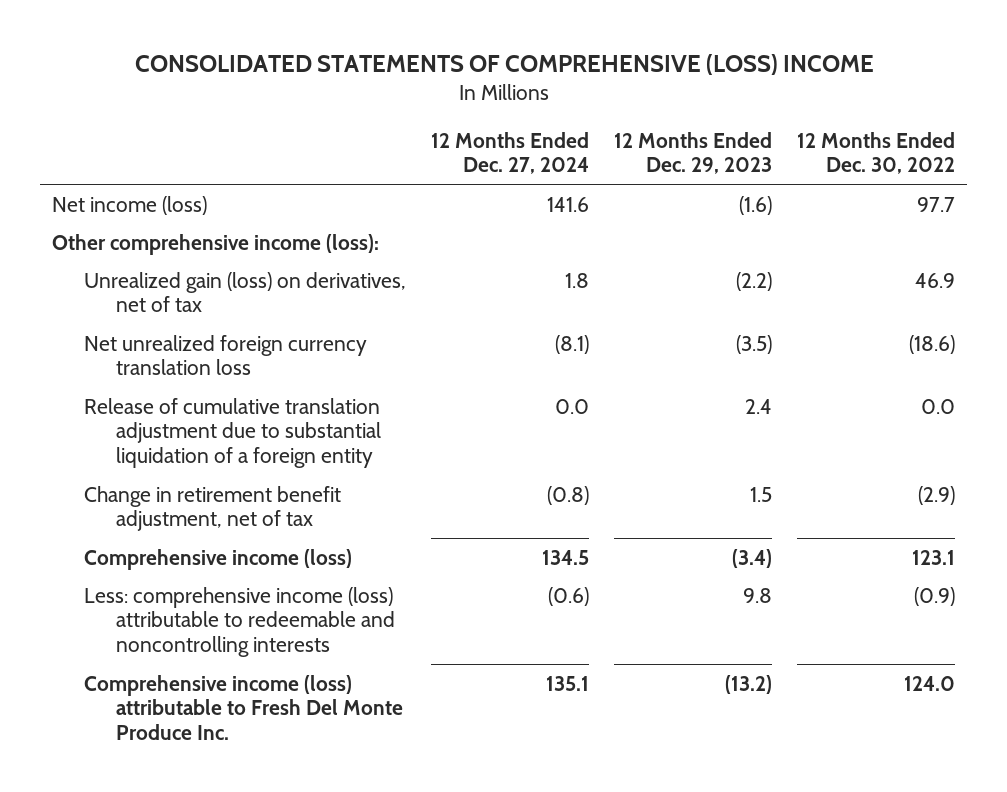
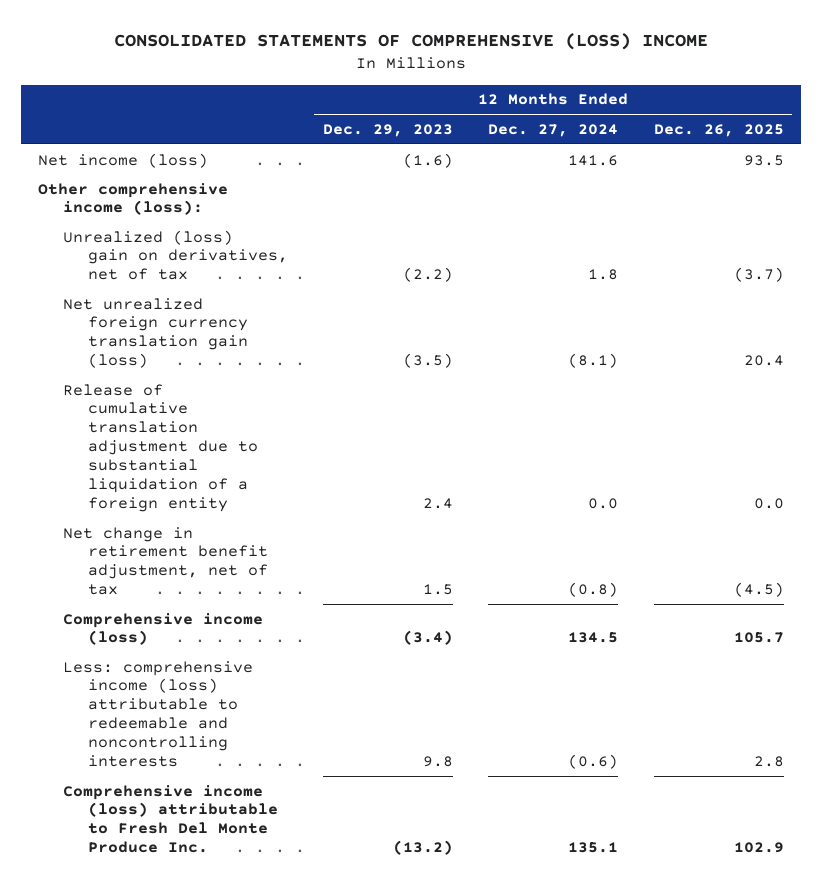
- | 12 Months Ended Dec. 27, 2024 | 12 Months Ended Dec. 29, 2023 | 12 Months Ended Dec. 30, 2022
+ | 12 Months Ended Dec. 29, 2023 | 12 Months Ended Dec. 27, 2024 | 12 Months Ended Dec. 26, 2025
- Unrealized gain (loss) on derivatives, net of tax | 1.8 | (2.2) | 46.9
- Net unrealized foreign currency translation loss | (8.1) | (3.5) | (18.6)
+ Unrealized (loss) gain on derivatives, net of tax | (2.2) | 1.8 | (3.7)
+ Net unrealized foreign currency translation gain (loss) | (3.5) | (8.1) | 20.4
- Change in retirement benefit adjustment, net of tax | (0.8) | 1.5 | (2.9)
+ Net change in retirement benefit adjustment, net of tax | 1.5 | (0.8) | (4.5)

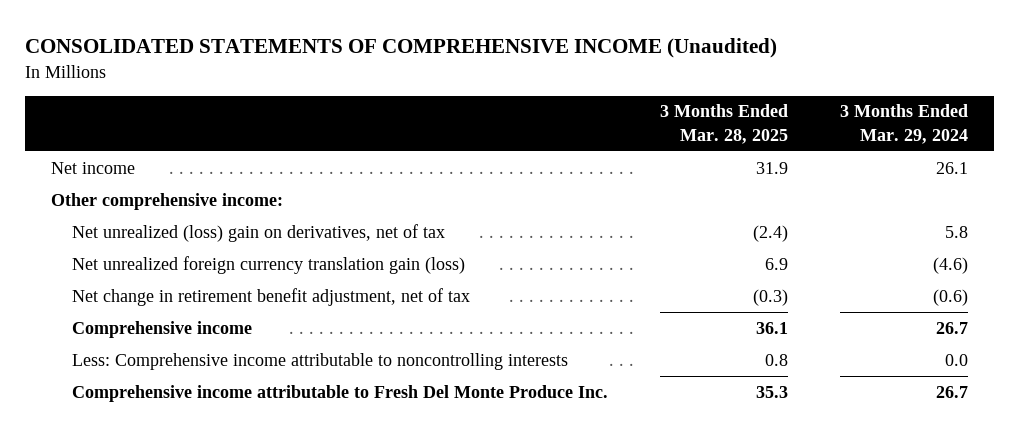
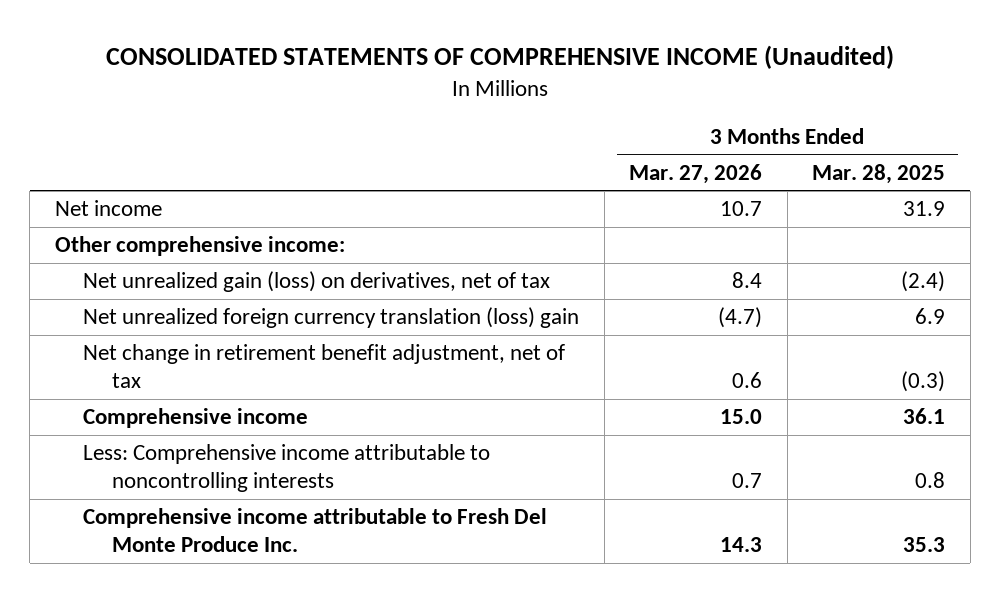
- | 3 Months Ended Mar. 28, 2025 | 3 Months Ended Mar. 29, 2024
+ | 3 Months Ended Mar. 27, 2026 | 3 Months Ended Mar. 28, 2025
- Net unrealized (loss) gain on derivatives, net of tax | (2.4) | 5.8
- Net unrealized foreign currency translation gain (loss) | 6.9 | (4.6)
+ Net unrealized gain (loss) on derivatives, net of tax | 8.4 | (2.4)
+ Net unrealized foreign currency translation (loss) gain | (4.7) | 6.9

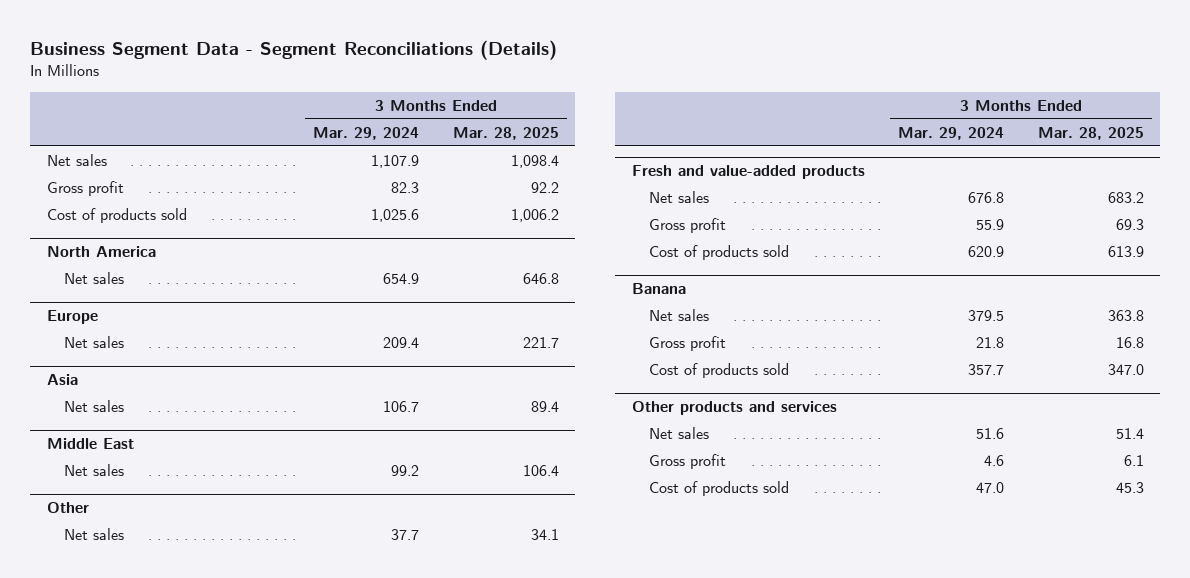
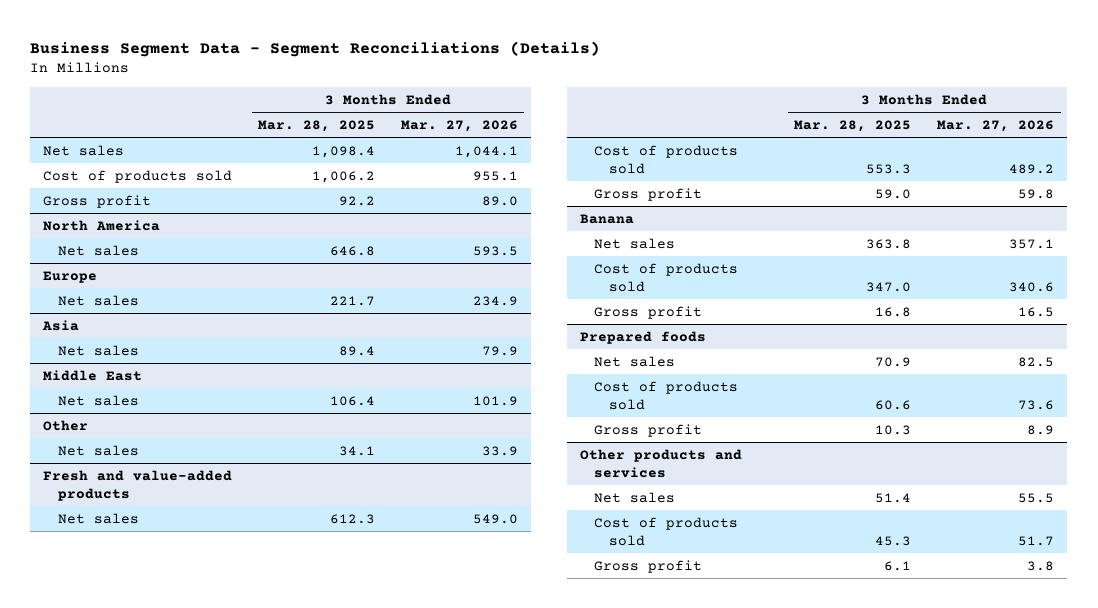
- | 3 Months Ended Mar. 29, 2024 | 3 Months Ended Mar. 28, 2025
+ | 3 Months Ended Mar. 28, 2025 | 3 Months Ended Mar. 27, 2026
moved down: Gross profit | 92.2 | 89.0
@ Fresh and value-added products
- Net sales | 676.8 | 683.2
- Gross profit | 55.9 | 69.3
- Cost of products sold | 620.9 | 613.9
+ Net sales | 612.3 | 549.0
+ Cost of products sold | 553.3 | 489.2
+ Gross profit | 59.0 | 59.8
@ Banana
moved down: Gross profit | 16.8 | 16.5
+ Prepared foods
+ Net sales | 70.9 | 82.5
+ Cost of products sold | 60.6 | 73.6
+ Gross profit | 10.3 | 8.9
@ Other products and services
moved down: Gross profit | 6.1 | 3.8

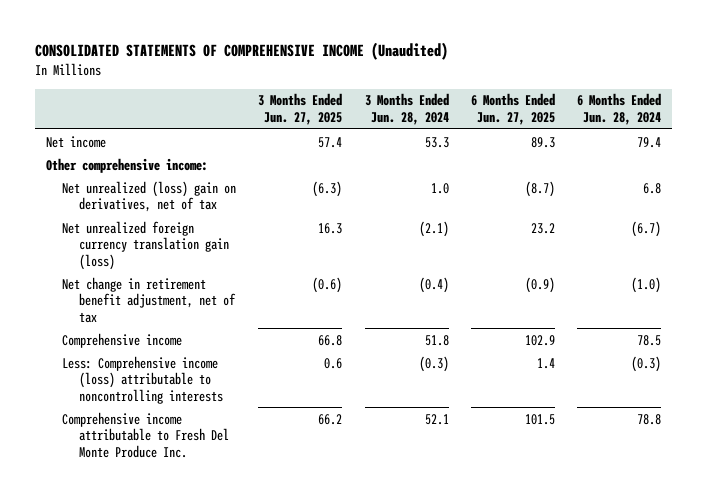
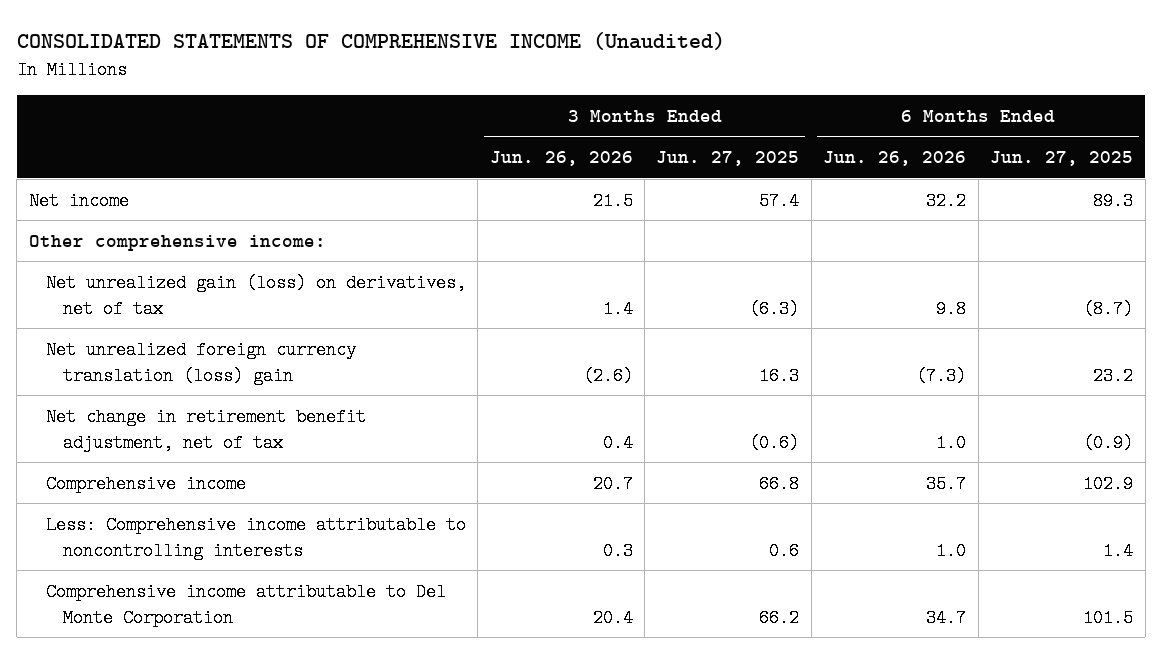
- | 3 Months Ended Jun. 27, 2025 | 3 Months Ended Jun. 28, 2024 | 6 Months Ended Jun. 27, 2025 | 6 Months Ended Jun. 28, 2024
+ | 3 Months Ended Jun. 26, 2026 | 3 Months Ended Jun. 27, 2025 | 6 Months Ended Jun. 26, 2026 | 6 Months Ended Jun. 27, 2025
- Net unrealized (loss) gain on derivatives, net of tax | (6.3) | 1.0 | (8.7) | 6.8
- Net unrealized foreign currency translation gain (loss) | 16.3 | (2.1) | 23.2 | (6.7)
+ Net unrealized gain (loss) on derivatives, net of tax | 1.4 | (6.3) | 9.8 | (8.7)
+ Net unrealized foreign currency translation (loss) gain | (2.6) | 16.3 | (7.3) | 23.2
- Less: Comprehensive income (loss) attributable to noncontrolling interests | 0.6 | (0.3) | 1.4 | (0.3)
- Comprehensive income attributable to Fresh Del Monte Produce Inc. | 66.2 | 52.1 | 101.5 | 78.8
+ Less: Comprehensive income attributable to noncontrolling interests | 0.3 | 0.6 | 1.0 | 1.4
+ Comprehensive income attributable to Del Monte Corporation | 20.4 | 66.2 | 34.7 | 101.5

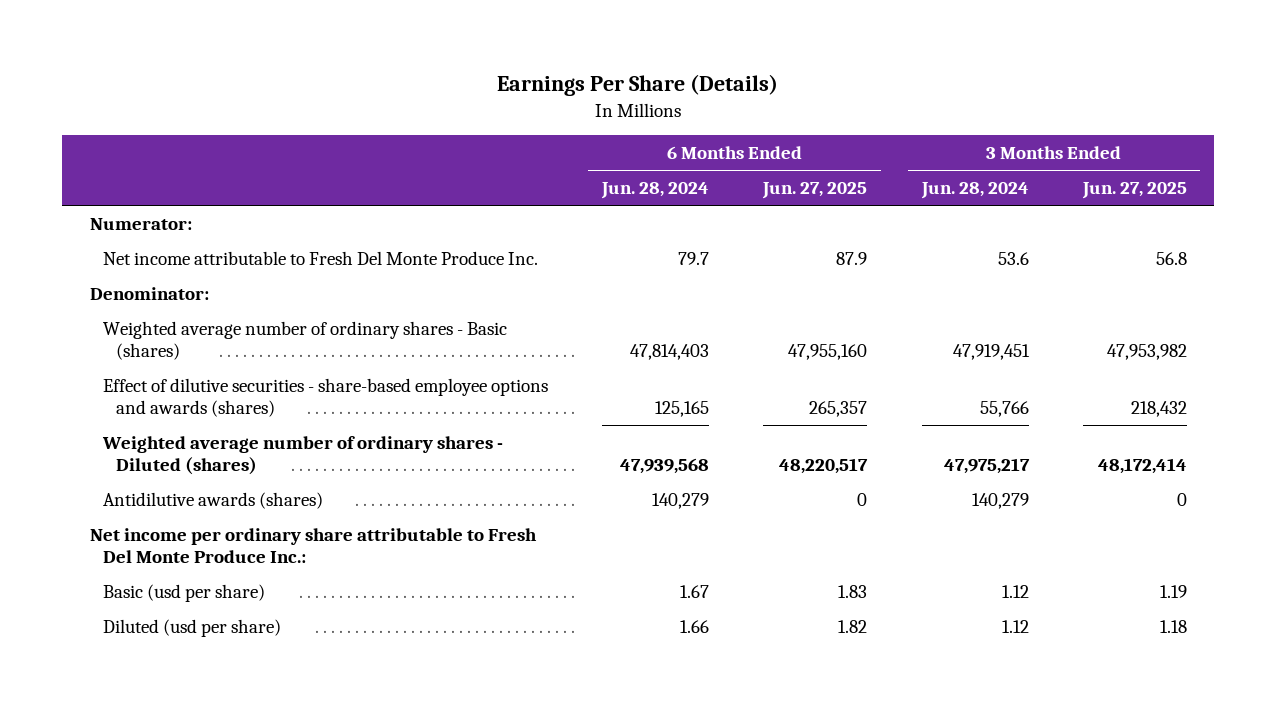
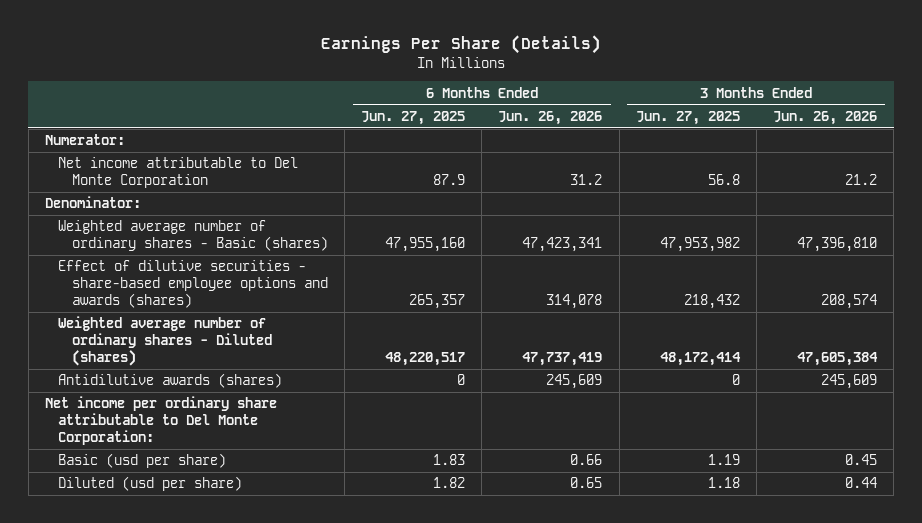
- | 6 Months Ended Jun. 28, 2024 | 6 Months Ended Jun. 27, 2025 | 3 Months Ended Jun. 28, 2024 | 3 Months Ended Jun. 27, 2025
+ | 6 Months Ended Jun. 27, 2025 | 6 Months Ended Jun. 26, 2026 | 3 Months Ended Jun. 27, 2025 | 3 Months Ended Jun. 26, 2026
- Net income attributable to Fresh Del Monte Produce Inc. | 79.7 | 87.9 | 53.6 | 56.8
+ Net income attributable to Del Monte Corporation | 87.9 | 31.2 | 56.8 | 21.2
- Net income per ordinary share attributable to Fresh Del Monte Produce Inc.:
+ Net income per ordinary share attributable to Del Monte Corporation:

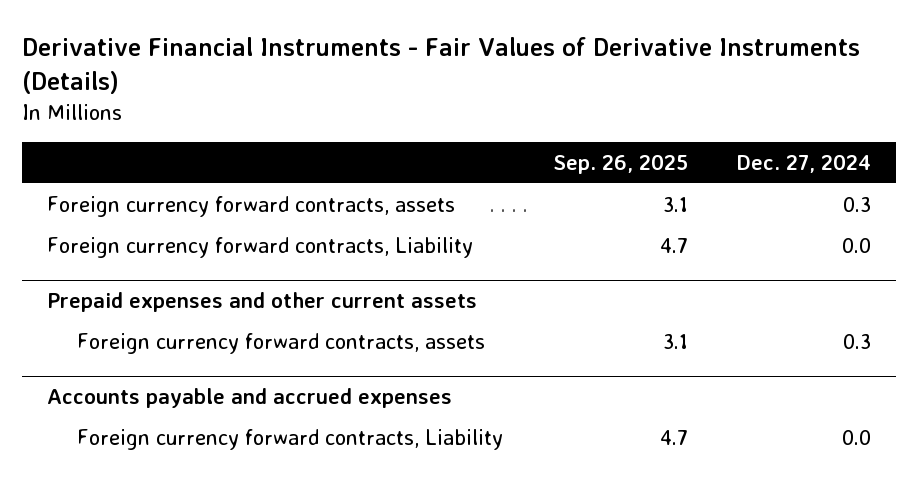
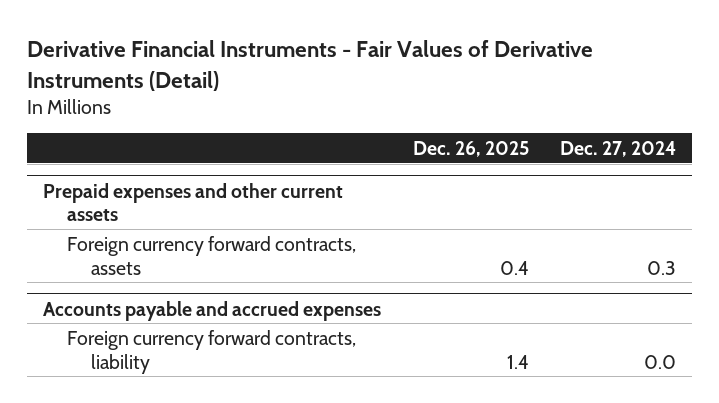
- Derivative Financial Instruments - Fair Values of Derivative Instruments (Details)
+ Derivative Financial Instruments - Fair Values of Derivative Instruments (Detail)
- | Sep. 26, 2025 | Dec. 27, 2024
+ | Dec. 26, 2025 | Dec. 27, 2024
- Foreign currency forward contracts, assets | 3.1 | 0.3
- Foreign currency forward contracts, Liability | 4.7 | 0.0
@ Accounts payable and accrued expenses
- Foreign currency forward contracts, Liability | 4.7 | 0.0
+ Foreign currency forward contracts, liability | 1.4 | 0.0

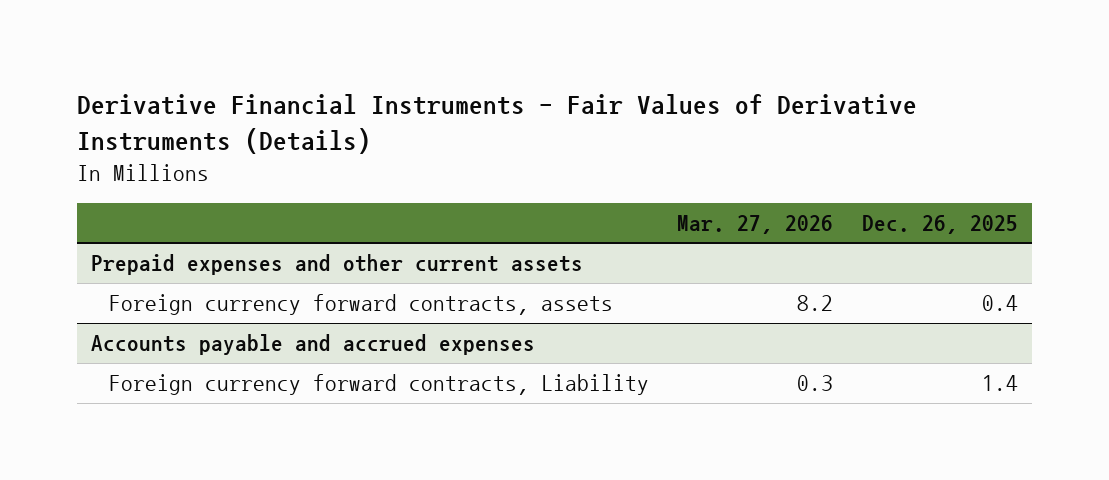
- Derivative Financial Instruments - Fair Values of Derivative Instruments (Detail)
+ Derivative Financial Instruments - Fair Values of Derivative Instruments (Details)
- | Dec. 26, 2025 | Dec. 27, 2024
+ | Mar. 27, 2026 | Dec. 26, 2025
@ Accounts payable and accrued expenses
- Foreign currency forward contracts, liability | 1.4 | 0.0
+ Foreign currency forward contracts, Liability | 0.3 | 1.4

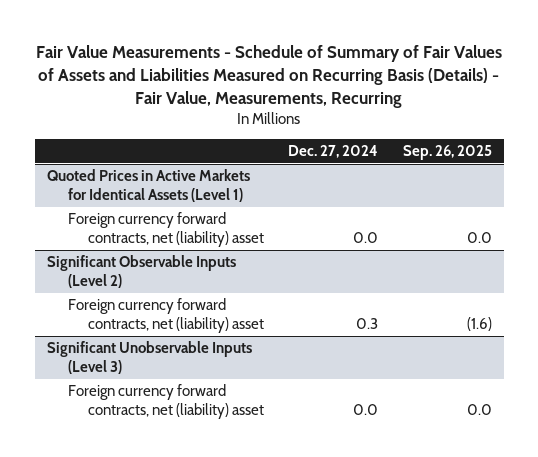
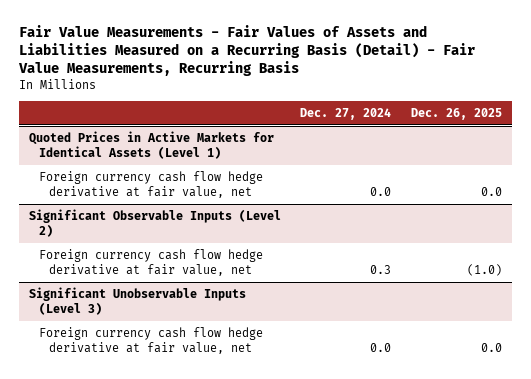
- Fair Value Measurements - Schedule of Summary of Fair Values of Assets and Liabilities Measured on Recurring Basis (Details) - Fair Value, Measurements, Recurring
+ Fair Value Measurements - Fair Values of Assets and Liabilities Measured on a Recurring Basis (Detail) - Fair Value Measurements, Recurring Basis
- | Dec. 27, 2024 | Sep. 26, 2025
+ | Dec. 27, 2024 | Dec. 26, 2025
@ Quoted Prices in Active Markets for Identical Assets (Level 1)
- Foreign currency forward contracts, net (liability) asset | 0.0 | 0.0
+ Foreign currency cash flow hedge derivative at fair value, net | 0.0 | 0.0
@ Significant Observable Inputs (Level 2)
- Foreign currency forward contracts, net (liability) asset | 0.3 | (1.6)
+ Foreign currency cash flow hedge derivative at fair value, net | 0.3 | (1.0)
@ Significant Unobservable Inputs (Level 3)
- Foreign currency forward contracts, net (liability) asset | 0.0 | 0.0
+ Foreign currency cash flow hedge derivative at fair value, net | 0.0 | 0.0

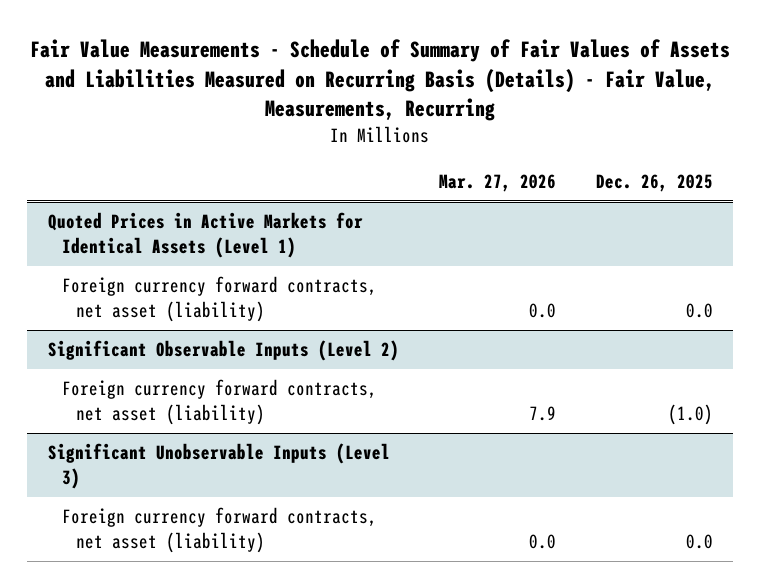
- Fair Value Measurements - Fair Values of Assets and Liabilities Measured on a Recurring Basis (Detail) - Fair Value Measurements, Recurring Basis
+ Fair Value Measurements - Schedule of Summary of Fair Values of Assets and Liabilities Measured on Recurring Basis (Details) - Fair Value, Measurements, Recurring
- | Dec. 27, 2024 | Dec. 26, 2025
+ | Mar. 27, 2026 | Dec. 26, 2025
@ Quoted Prices in Active Markets for Identical Assets (Level 1)
- Foreign currency cash flow hedge derivative at fair value, net | 0.0 | 0.0
+ Foreign currency forward contracts, net asset (liability) | 0.0 | 0.0
@ Significant Observable Inputs (Level 2)
- Foreign currency cash flow hedge derivative at fair value, net | 0.3 | (1.0)
+ Foreign currency forward contracts, net asset (liability) | 7.9 | (1.0)
@ Significant Unobservable Inputs (Level 3)
- Foreign currency cash flow hedge derivative at fair value, net | 0.0 | 0.0
+ Foreign currency forward contracts, net asset (liability) | 0.0 | 0.0

